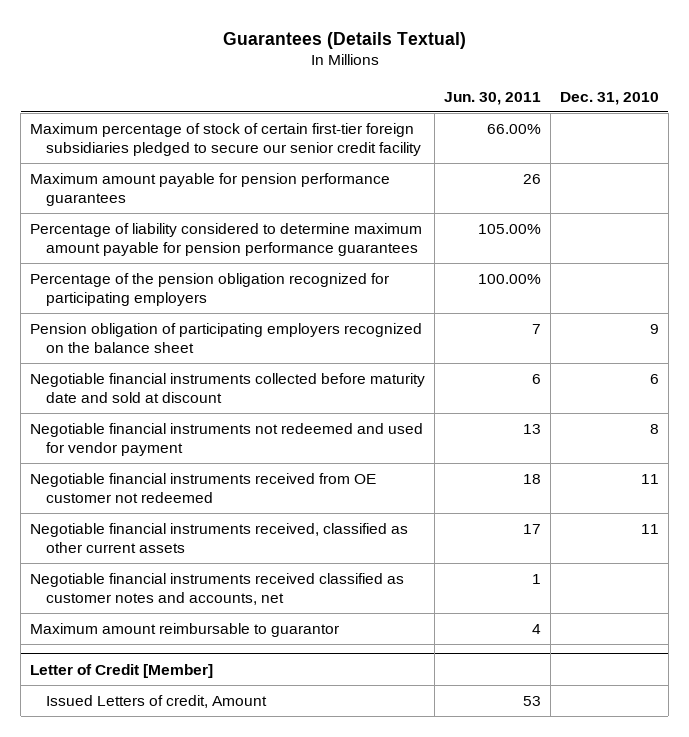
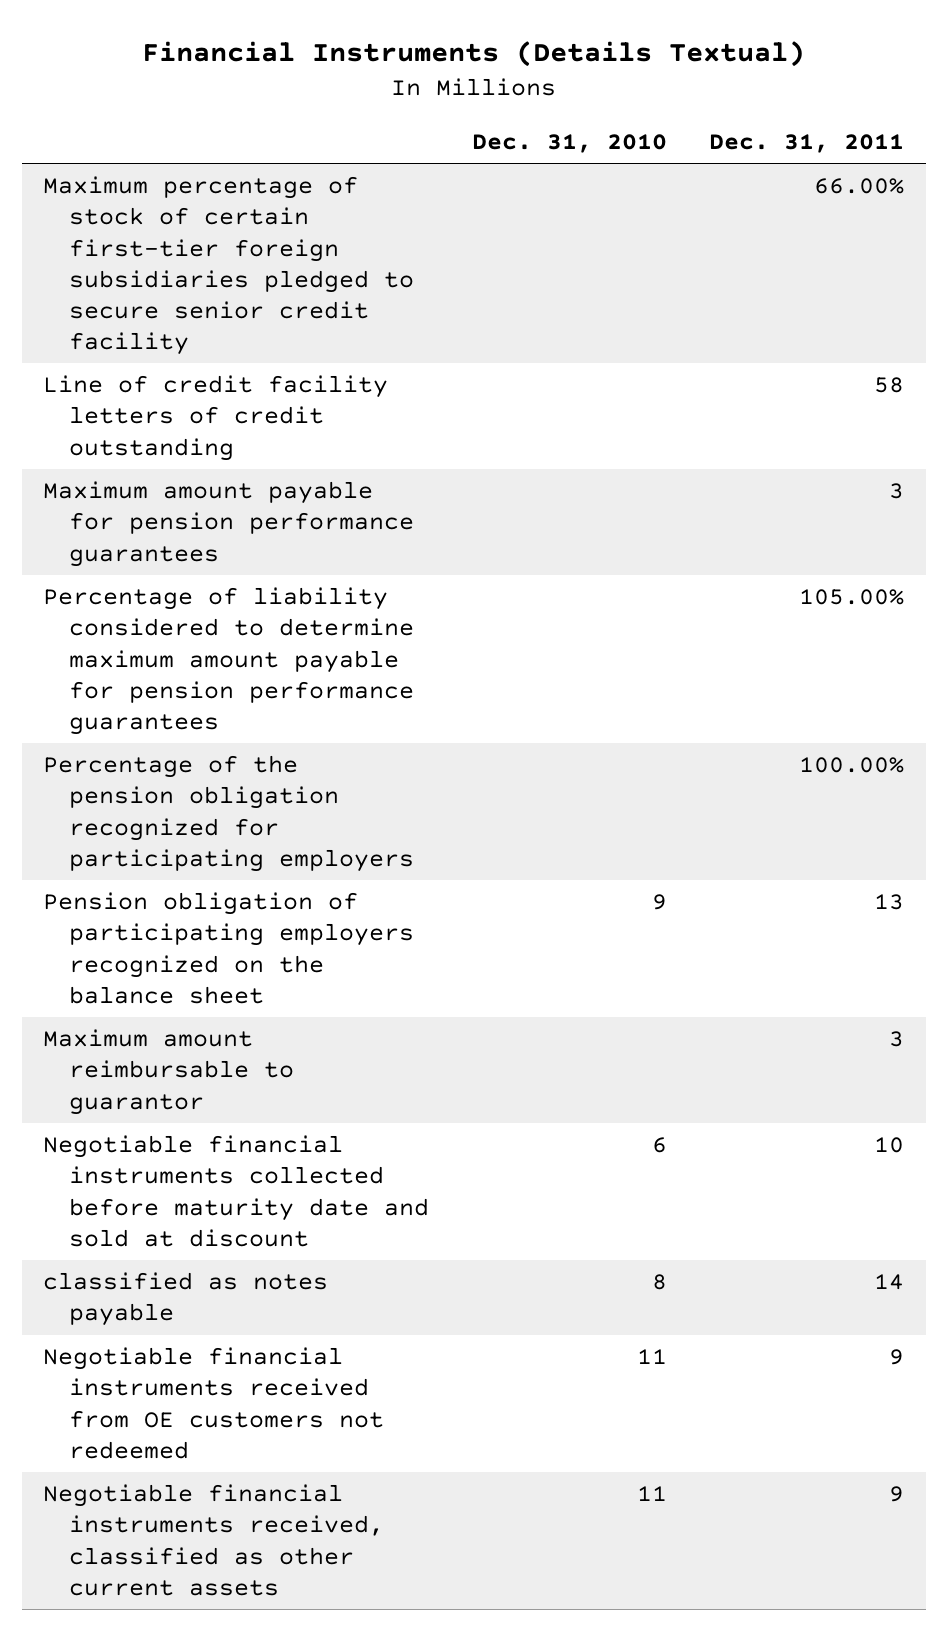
- Guarantees (Details Textual)
+ Financial Instruments (Details Textual)
- | Jun. 30, 2011 | Dec. 31, 2010
+ | Dec. 31, 2010 | Dec. 31, 2011
- Maximum percentage of stock of certain first-tier foreign subsidiaries pledged to secure our senior credit facility | 66.00% |
+ Maximum percentage of stock of certain first-tier foreign subsidiaries pledged to secure senior credit facility | | 66.00%
+ Line of credit facility letters of credit outstanding | | 58
moved up: Maximum amount reimbursable to guarantor | | 3
- Negotiable financial instruments not redeemed and used for vendor payment | 13 | 8
- Negotiable financial instruments received from OE customer not redeemed | 18 | 11
+ classified as notes payable | 8 | 14
+ Negotiable financial instruments received from OE customers not redeemed | 11 | 9
- Negotiable financial instruments received classified as customer notes and accounts, net | 1 |
- Letter of Credit [Member]
- Issued Letters of credit, Amount | 53 |

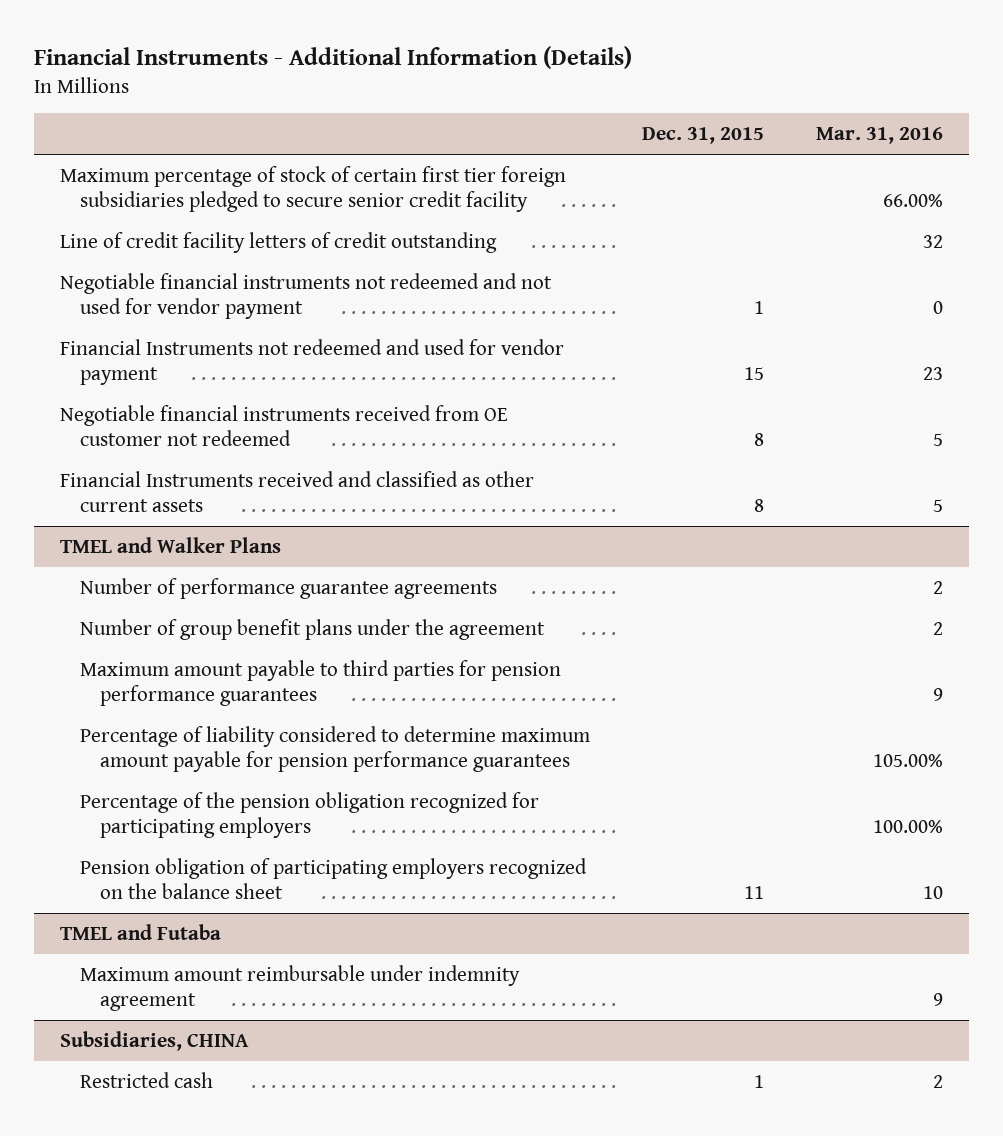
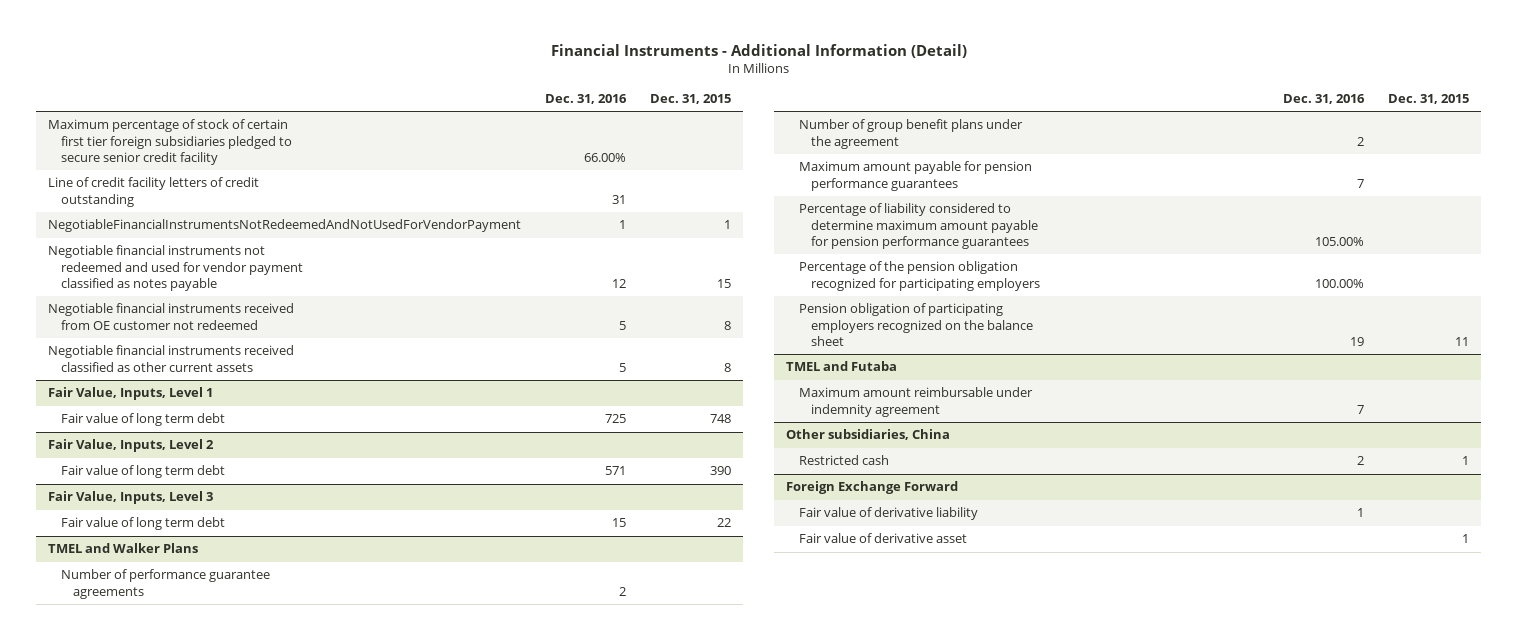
- Financial Instruments - Additional Information (Details)
+ Financial Instruments - Additional Information (Detail)
- | Dec. 31, 2015 | Mar. 31, 2016
+ | Dec. 31, 2016 | Dec. 31, 2015
- Negotiable financial instruments not redeemed and not used for vendor payment | 1 | 0
- Financial Instruments not redeemed and used for vendor payment | 15 | 23
+ NegotiableFinancialInstrumentsNotRedeemedAndNotUsedForVendorPayment | 1 | 1
+ Negotiable financial instruments not redeemed and used for vendor payment classified as notes payable | 12 | 15
- Financial Instruments received and classified as other current assets | 8 | 5
+ Negotiable financial instruments received classified as other current assets | 5 | 8
+ Fair Value, Inputs, Level 1
+ Fair value of long term debt | 725 | 748
+ Fair Value, Inputs, Level 2
+ Fair value of long term debt | 571 | 390
+ Fair Value, Inputs, Level 3
+ Fair value of long term debt | 15 | 22
@ TMEL and Walker Plans
- Maximum amount payable to third parties for pension performance guarantees | | 9
+ Maximum amount payable for pension performance guarantees | 7 |
- Subsidiaries, CHINA
+ Other subsidiaries, China
+ Foreign Exchange Forward
+ Fair value of derivative liability | 1 |
+ Fair value of derivative asset | | 1

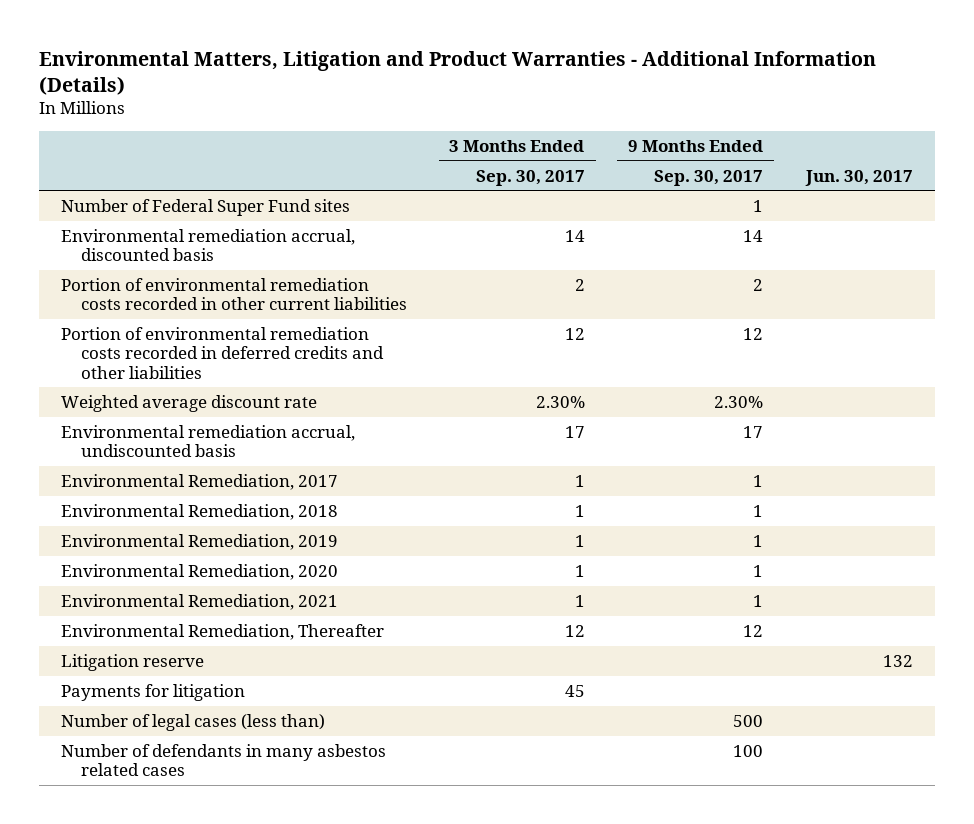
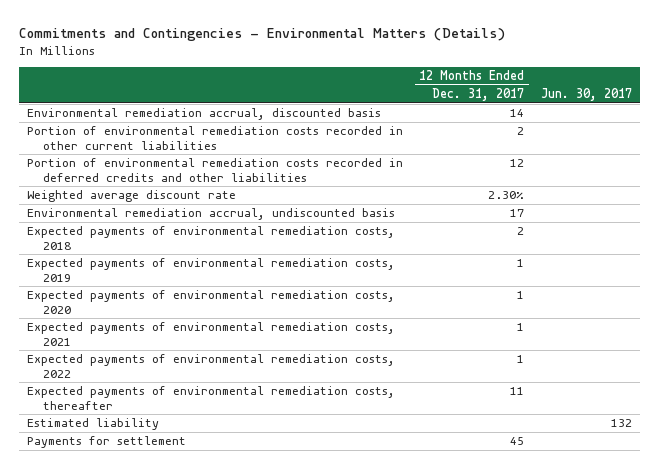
- Environmental Matters, Litigation and Product Warranties - Additional Information (Details)
+ Commitments and Contingencies - Environmental Matters (Details)
- | 3 Months Ended Sep. 30, 2017 | 9 Months Ended Sep. 30, 2017 | Jun. 30, 2017
+ | 12 Months Ended Dec. 31, 2017 | Jun. 30, 2017
- Number of Federal Super Fund sites | | 1 |
- Environmental Remediation, 2017 | 1 | 1 |
- Environmental Remediation, 2018 | 1 | 1 |
- Environmental Remediation, 2019 | 1 | 1 |
- Environmental Remediation, 2020 | 1 | 1 |
- Environmental Remediation, 2021 | 1 | 1 |
- Environmental Remediation, Thereafter | 12 | 12 |
- Litigation reserve | | | 132
- Payments for litigation | 45 | |
- Number of legal cases (less than) | | 500 |
- Number of defendants in many asbestos related cases | | 100 |
+ Expected payments of environmental remediation costs, 2018 | 2 |
+ Expected payments of environmental remediation costs, 2019 | 1 |
+ Expected payments of environmental remediation costs, 2020 | 1 |
+ Expected payments of environmental remediation costs, 2021 | 1 |
+ Expected payments of environmental remediation costs, 2022 | 1 |
+ Expected payments of environmental remediation costs, thereafter | 11 |
+ Estimated liability | | 132
+ Payments for settlement | 45 |

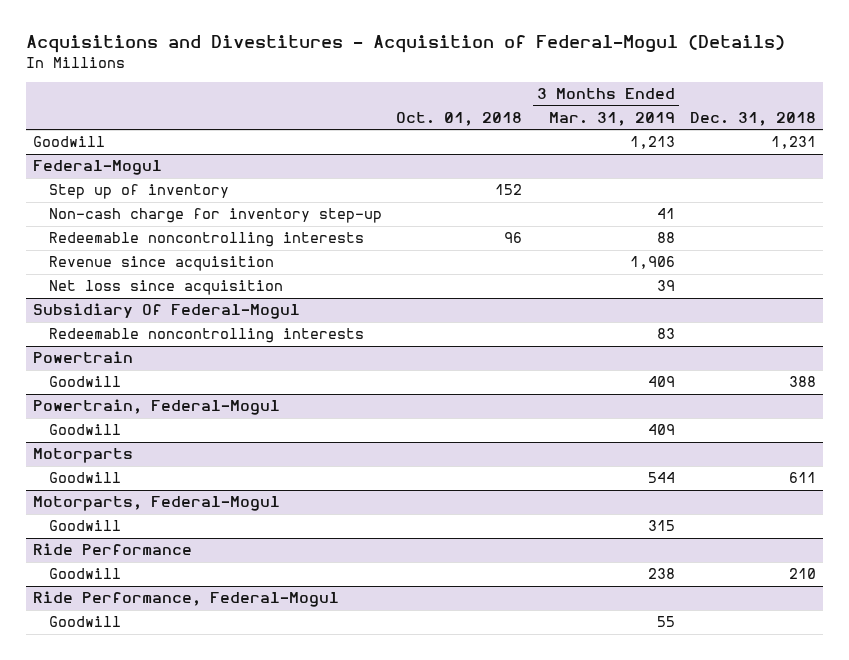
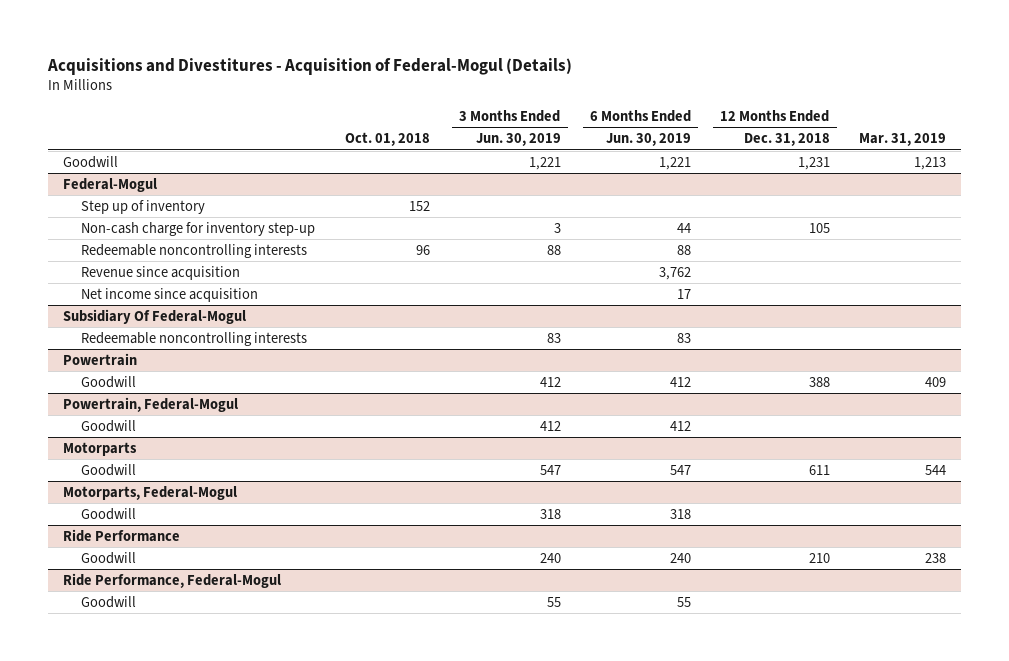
- | Oct. 01, 2018 | 3 Months Ended Mar. 31, 2019 | Dec. 31, 2018
+ | Oct. 01, 2018 | 3 Months Ended Jun. 30, 2019 | 6 Months Ended Jun. 30, 2019 | 12 Months Ended Dec. 31, 2018 | Mar. 31, 2019
@ Federal-Mogul
- Net loss since acquisition | | 39 |
+ Net income since acquisition | | | 17 | |

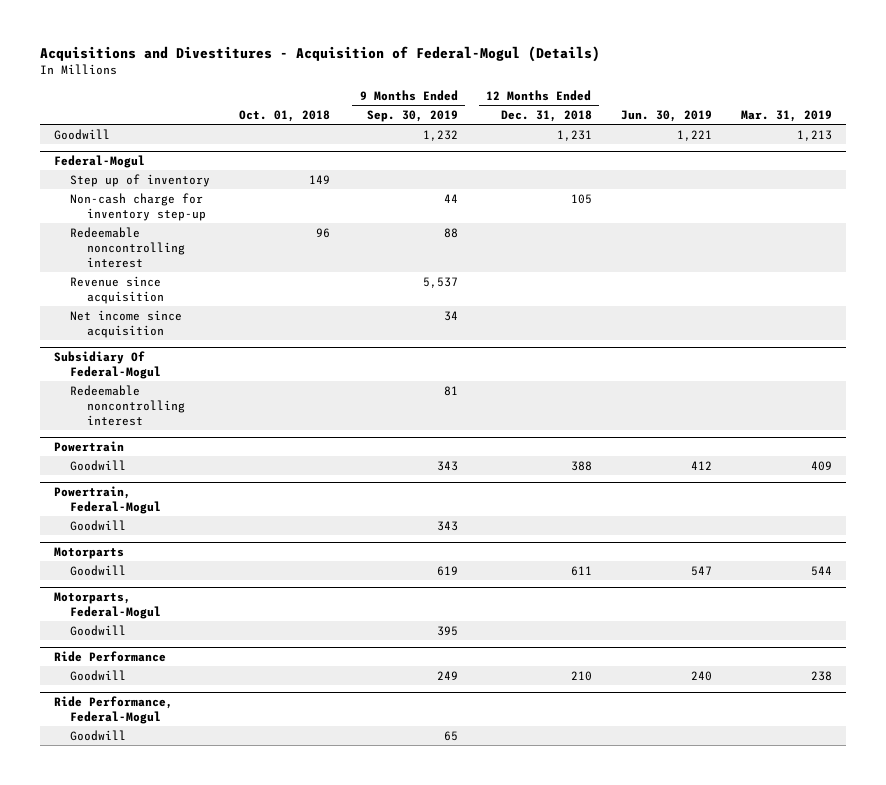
- | Oct. 01, 2018 | 3 Months Ended Jun. 30, 2019 | 6 Months Ended Jun. 30, 2019 | 12 Months Ended Dec. 31, 2018 | Mar. 31, 2019
+ | Oct. 01, 2018 | 9 Months Ended Sep. 30, 2019 | 12 Months Ended Dec. 31, 2018 | Jun. 30, 2019 | Mar. 31, 2019
@ Federal-Mogul
- Step up of inventory | 152 | | | |
+ Step up of inventory | 149 | | | |
- Redeemable noncontrolling interests | 96 | 88 | 88 | |
+ Redeemable noncontrolling interest | 96 | 88 | | |
@ Subsidiary Of Federal-Mogul
- Redeemable noncontrolling interests | | 83 | 83 | |
+ Redeemable noncontrolling interest | | 81 | | |

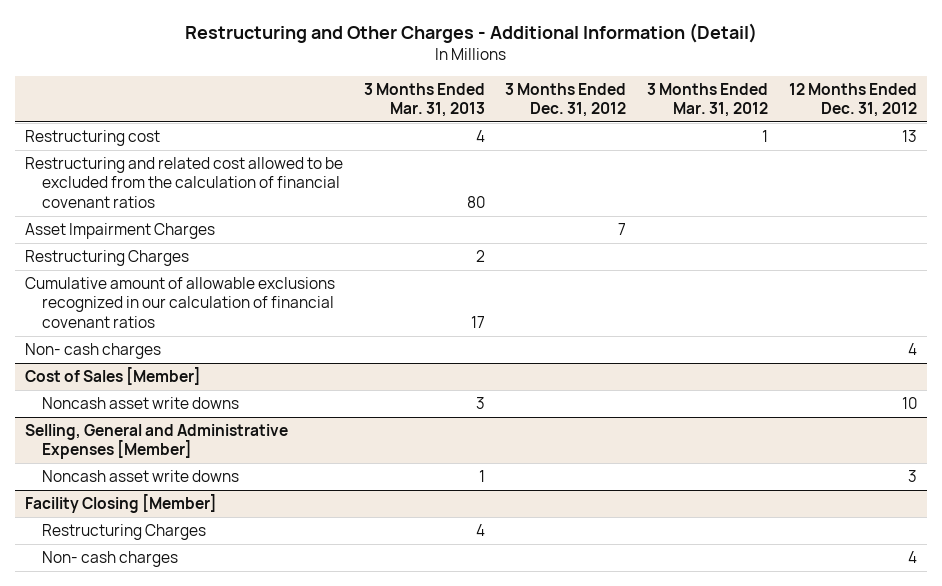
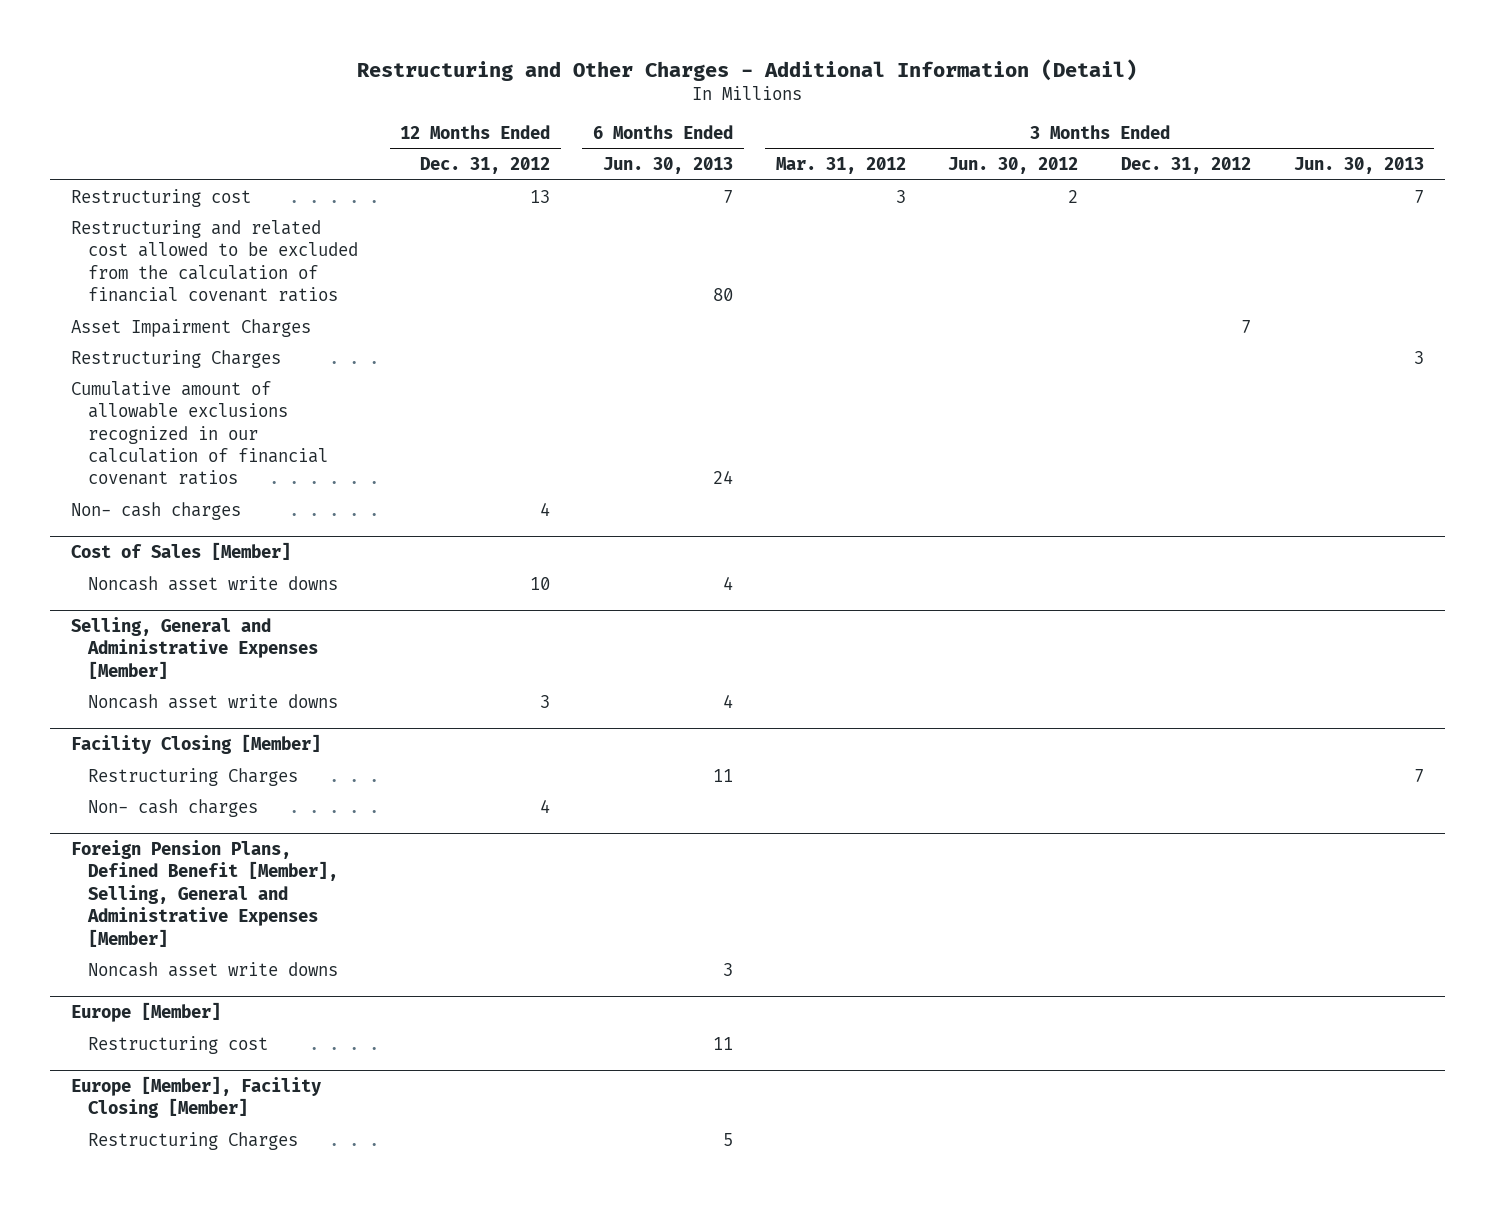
- | 3 Months Ended Mar. 31, 2013 | 3 Months Ended Dec. 31, 2012 | 3 Months Ended Mar. 31, 2012 | 12 Months Ended Dec. 31, 2012
+ | 12 Months Ended Dec. 31, 2012 | 6 Months Ended Jun. 30, 2013 | 3 Months Ended Mar. 31, 2012 | 3 Months Ended Jun. 30, 2012 | 3 Months Ended Dec. 31, 2012 | 3 Months Ended Jun. 30, 2013
- Restructuring cost | 4 | | 1 | 13
+ Restructuring cost | 13 | 7 | 3 | 2 | | 7
+ Foreign Pension Plans, Defined Benefit [Member], Selling, General and Administrative Expenses [Member]
+ Noncash asset write downs | | 3 | | | |
+ Europe [Member]
+ Restructuring cost | | 11 | | | |
+ Europe [Member], Facility Closing [Member]
+ Restructuring Charges | | 5 | | | |

